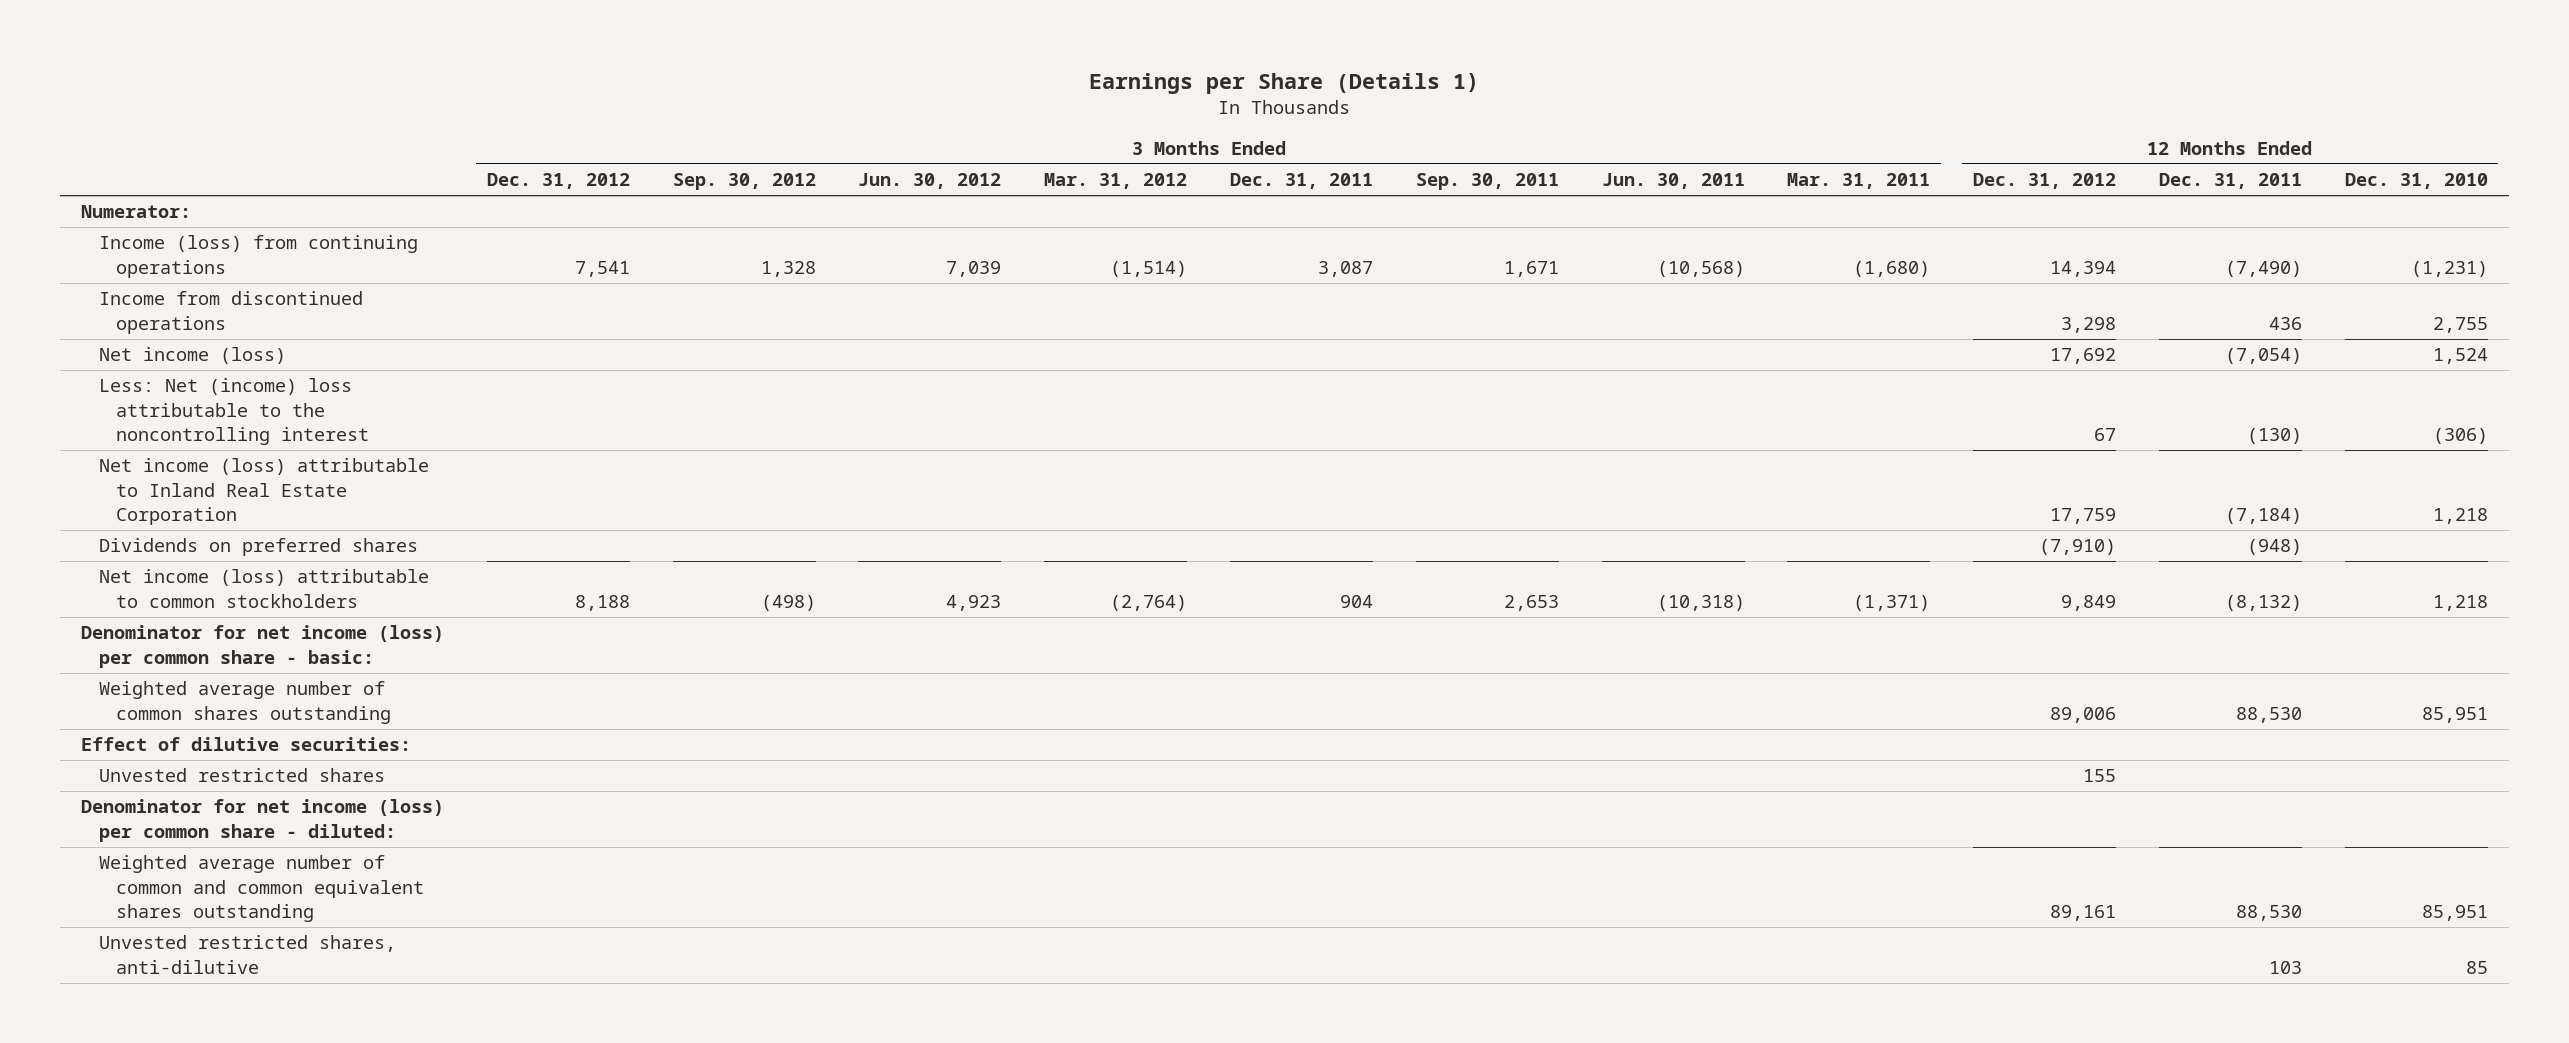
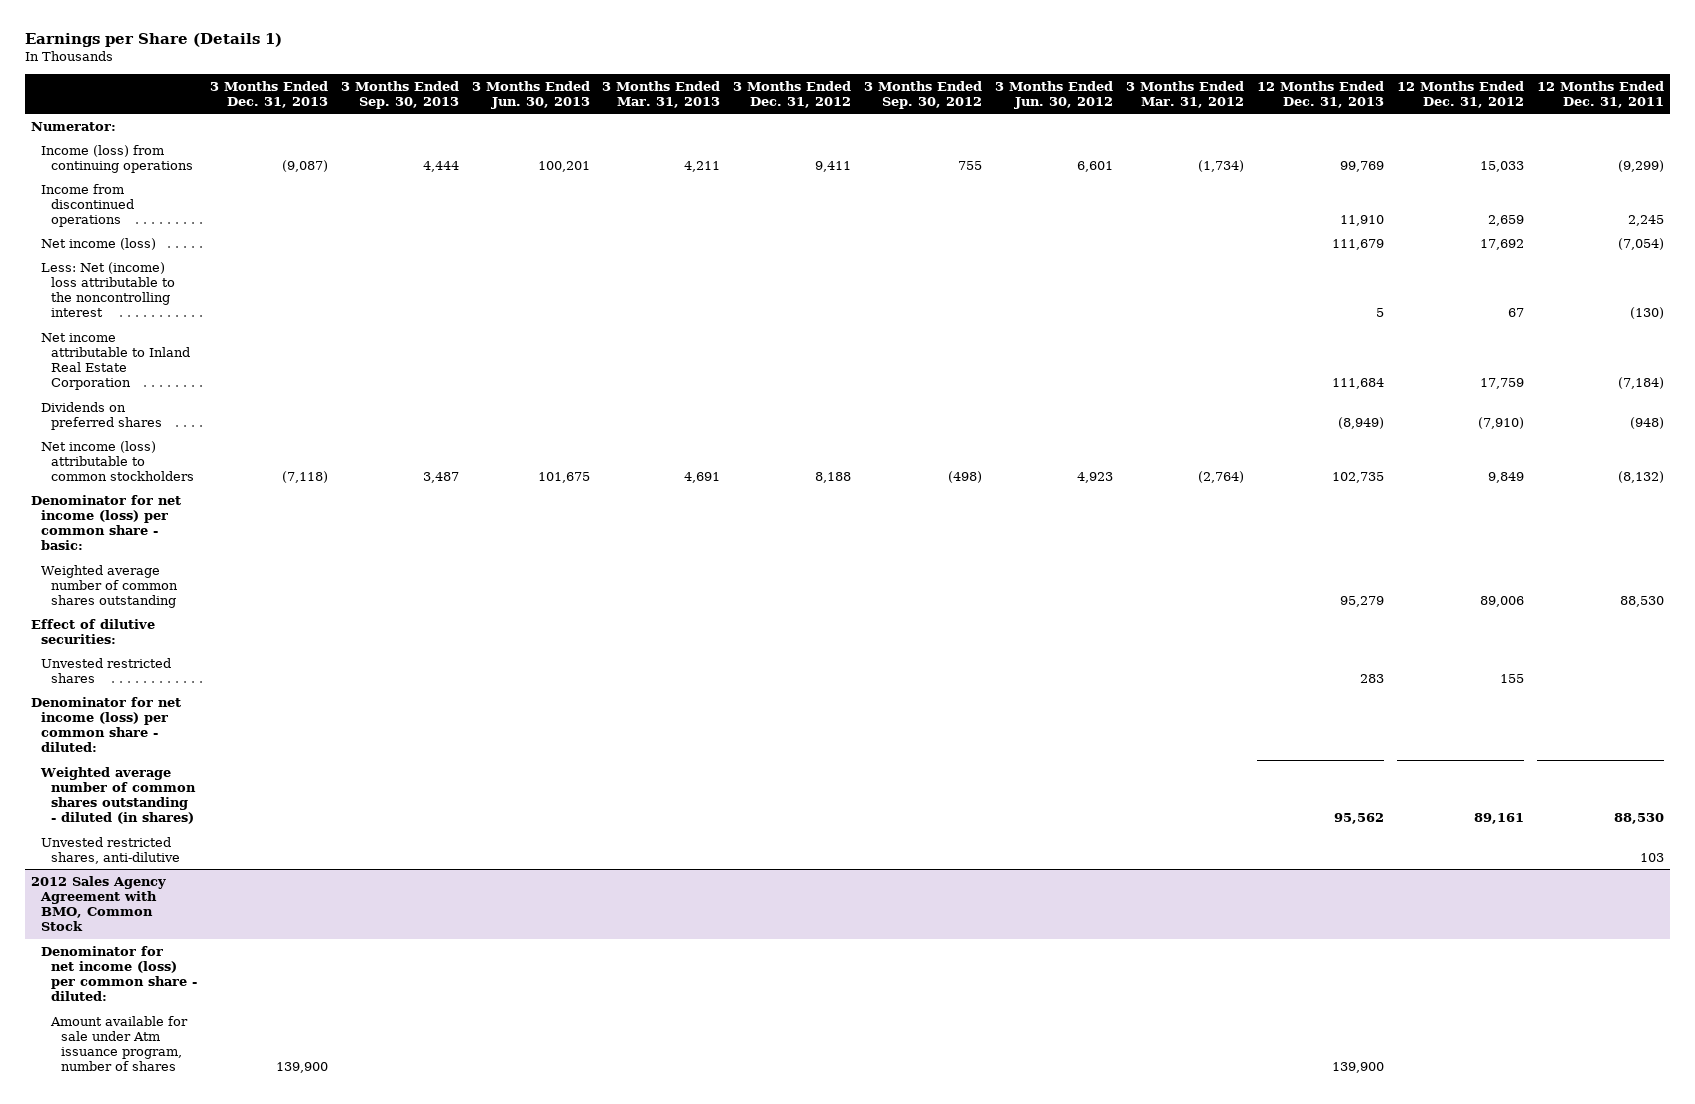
- | 3 Months Ended Dec. 31, 2012 | 3 Months Ended Sep. 30, 2012 | 3 Months Ended Jun. 30, 2012 | 3 Months Ended Mar. 31, 2012 | 3 Months Ended Dec. 31, 2011 | 3 Months Ended Sep. 30, 2011 | 3 Months Ended Jun. 30, 2011 | 3 Months Ended Mar. 31, 2011 | 12 Months Ended Dec. 31, 2012 | 12 Months Ended Dec. 31, 2011 | 12 Months Ended Dec. 31, 2010
+ | 3 Months Ended Dec. 31, 2013 | 3 Months Ended Sep. 30, 2013 | 3 Months Ended Jun. 30, 2013 | 3 Months Ended Mar. 31, 2013 | 3 Months Ended Dec. 31, 2012 | 3 Months Ended Sep. 30, 2012 | 3 Months Ended Jun. 30, 2012 | 3 Months Ended Mar. 31, 2012 | 12 Months Ended Dec. 31, 2013 | 12 Months Ended Dec. 31, 2012 | 12 Months Ended Dec. 31, 2011
- Income (loss) from continuing operations | 7,541 | 1,328 | 7,039 | (1,514) | 3,087 | 1,671 | (10,568) | (1,680) | 14,394 | (7,490) | (1,231)
- Income from discontinued operations | | | | | | | | | 3,298 | 436 | 2,755
+ Income (loss) from continuing operations | (9,087) | 4,444 | 100,201 | 4,211 | 9,411 | 755 | 6,601 | (1,734) | 99,769 | 15,033 | (9,299)
+ Income from discontinued operations | | | | | | | | | 11,910 | 2,659 | 2,245
- Net income (loss) attributable to Inland Real Estate Corporation | | | | | | | | | 17,759 | (7,184) | 1,218
+ Net income attributable to Inland Real Estate Corporation | | | | | | | | | 111,684 | 17,759 | (7,184)
- Weighted average number of common and common equivalent shares outstanding | | | | | | | | | 89,161 | 88,530 | 85,951
+ Weighted average number of common shares outstanding - diluted (in shares) | | | | | | | | | 95,562 | 89,161 | 88,530
+ 2012 Sales Agency Agreement with BMO, Common Stock
+ Denominator for net income (loss) per common share - diluted:
+ Amount available for sale under Atm issuance program, number of shares | 139,900 | | | | | | | | 139,900 | |

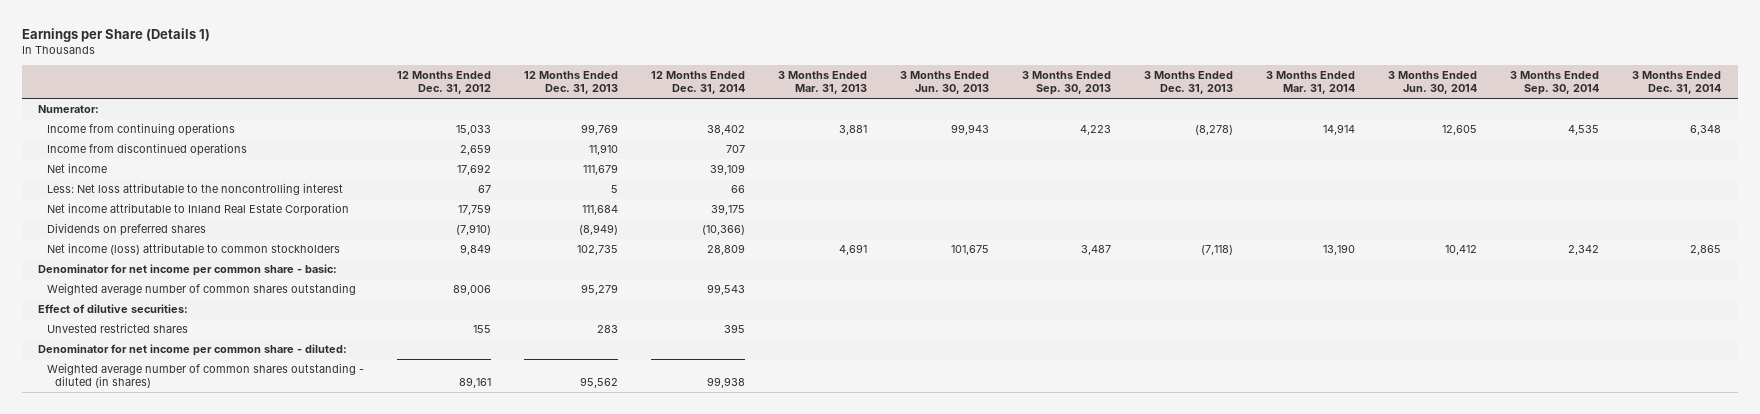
- | 3 Months Ended Dec. 31, 2013 | 3 Months Ended Sep. 30, 2013 | 3 Months Ended Jun. 30, 2013 | 3 Months Ended Mar. 31, 2013 | 3 Months Ended Dec. 31, 2012 | 3 Months Ended Sep. 30, 2012 | 3 Months Ended Jun. 30, 2012 | 3 Months Ended Mar. 31, 2012 | 12 Months Ended Dec. 31, 2013 | 12 Months Ended Dec. 31, 2012 | 12 Months Ended Dec. 31, 2011
+ | 12 Months Ended Dec. 31, 2012 | 12 Months Ended Dec. 31, 2013 | 12 Months Ended Dec. 31, 2014 | 3 Months Ended Mar. 31, 2013 | 3 Months Ended Jun. 30, 2013 | 3 Months Ended Sep. 30, 2013 | 3 Months Ended Dec. 31, 2013 | 3 Months Ended Mar. 31, 2014 | 3 Months Ended Jun. 30, 2014 | 3 Months Ended Sep. 30, 2014 | 3 Months Ended Dec. 31, 2014
- Income (loss) from continuing operations | (9,087) | 4,444 | 100,201 | 4,211 | 9,411 | 755 | 6,601 | (1,734) | 99,769 | 15,033 | (9,299)
+ Income from continuing operations | 15,033 | 99,769 | 38,402 | 3,881 | 99,943 | 4,223 | (8,278) | 14,914 | 12,605 | 4,535 | 6,348
- Net income (loss) | | | | | | | | | 111,679 | 17,692 | (7,054)
- Less: Net (income) loss attributable to the noncontrolling interest | | | | | | | | | 5 | 67 | (130)
+ Net income | 17,692 | 111,679 | 39,109 | | | | | | | |
+ Less: Net loss attributable to the noncontrolling interest | 67 | 5 | 66 | | | | | | | |
- Denominator for net income (loss) per common share - basic:
+ Denominator for net income per common share - basic:
- Denominator for net income (loss) per common share - diluted:
+ Denominator for net income per common share - diluted:
- Unvested restricted shares, anti-dilutive | | | | | | | | | | | 103
- 2012 Sales Agency Agreement with BMO, Common Stock
- Denominator for net income (loss) per common share - diluted:
- Amount available for sale under Atm issuance program, number of shares | 139,900 | | | | | | | | 139,900 | |

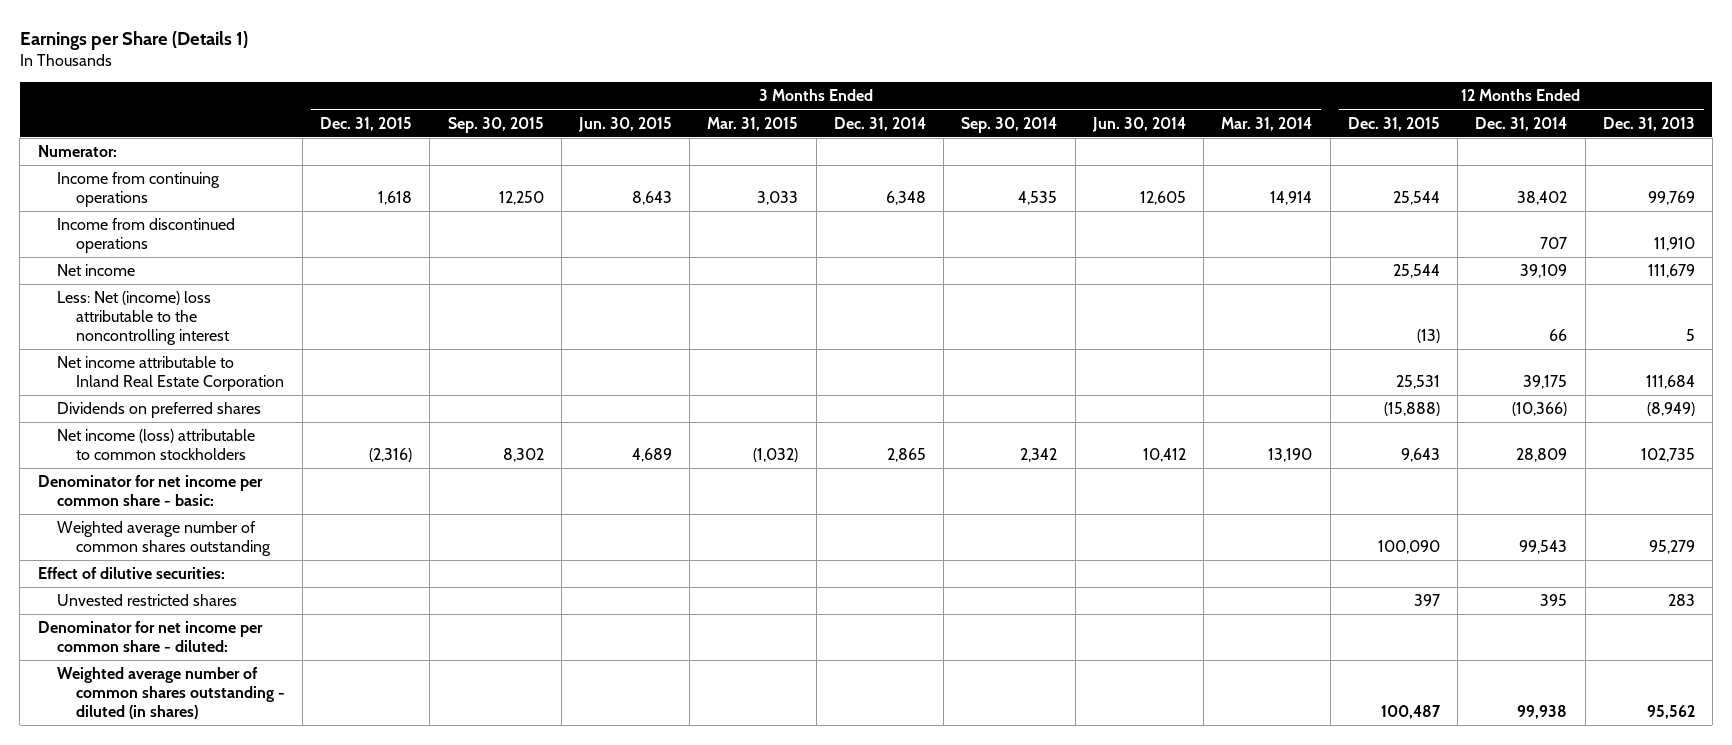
- | 12 Months Ended Dec. 31, 2012 | 12 Months Ended Dec. 31, 2013 | 12 Months Ended Dec. 31, 2014 | 3 Months Ended Mar. 31, 2013 | 3 Months Ended Jun. 30, 2013 | 3 Months Ended Sep. 30, 2013 | 3 Months Ended Dec. 31, 2013 | 3 Months Ended Mar. 31, 2014 | 3 Months Ended Jun. 30, 2014 | 3 Months Ended Sep. 30, 2014 | 3 Months Ended Dec. 31, 2014
+ | 3 Months Ended Dec. 31, 2015 | 3 Months Ended Sep. 30, 2015 | 3 Months Ended Jun. 30, 2015 | 3 Months Ended Mar. 31, 2015 | 3 Months Ended Dec. 31, 2014 | 3 Months Ended Sep. 30, 2014 | 3 Months Ended Jun. 30, 2014 | 3 Months Ended Mar. 31, 2014 | 12 Months Ended Dec. 31, 2015 | 12 Months Ended Dec. 31, 2014 | 12 Months Ended Dec. 31, 2013
- Less: Net loss attributable to the noncontrolling interest | 67 | 5 | 66 | | | | | | | |
+ Less: Net (income) loss attributable to the noncontrolling interest | | | | | | | | | (13) | 66 | 5

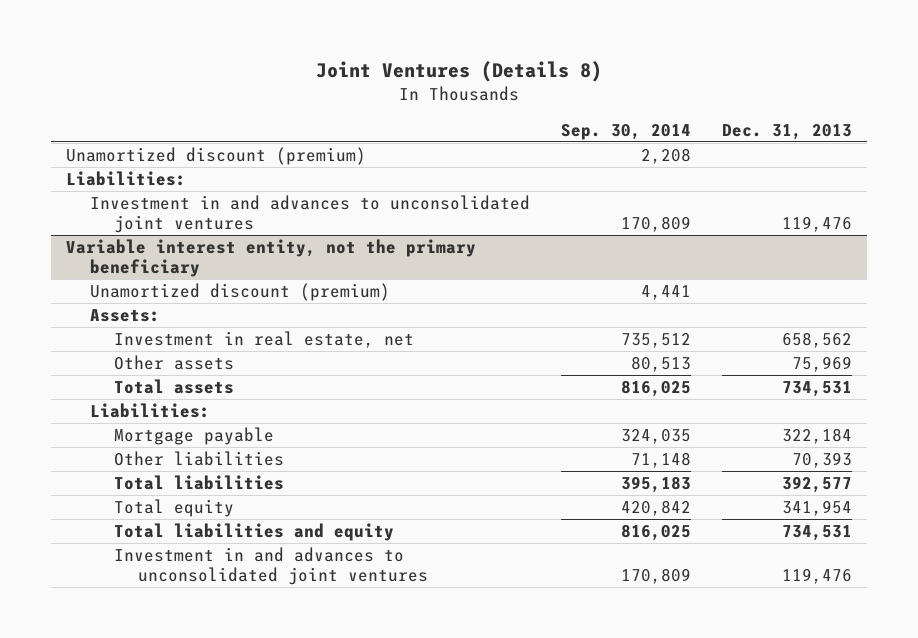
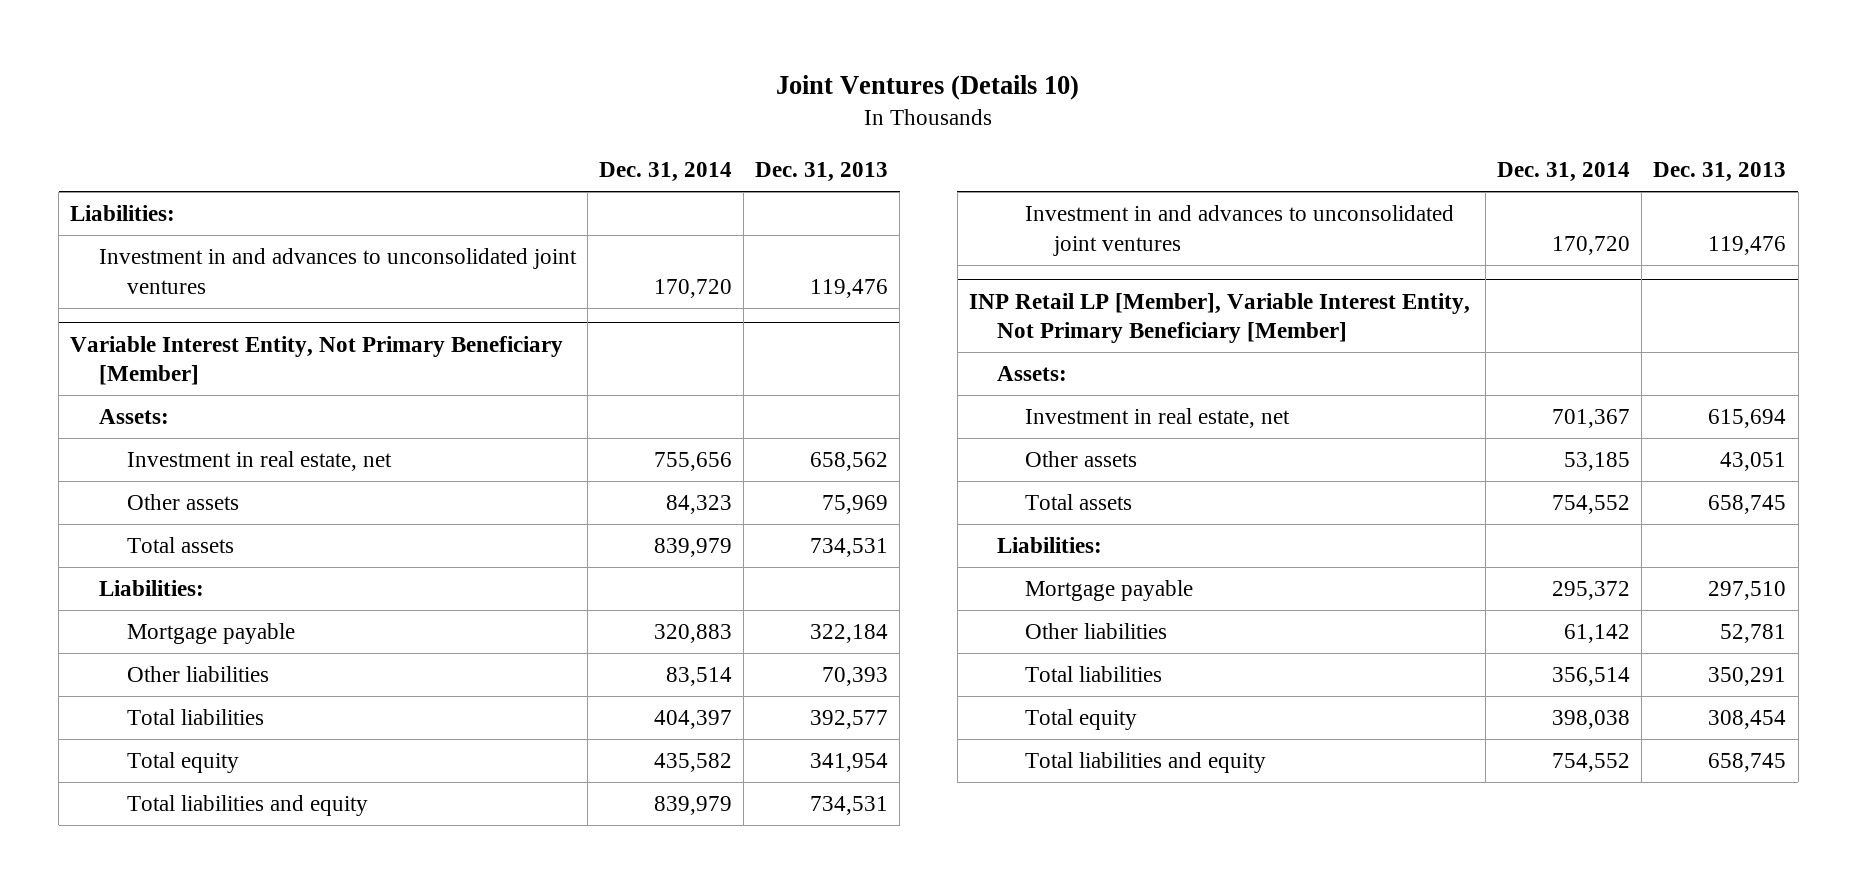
- Joint Ventures (Details 8)
+ Joint Ventures (Details 10)
- | Sep. 30, 2014 | Dec. 31, 2013
+ | Dec. 31, 2014 | Dec. 31, 2013
- Unamortized discount (premium) | 2,208 |
- Variable interest entity, not the primary beneficiary
- Unamortized discount (premium) | 4,441 |
+ Variable Interest Entity, Not Primary Beneficiary [Member]
+ INP Retail LP [Member], Variable Interest Entity, Not Primary Beneficiary [Member]
+ Assets:
+ Investment in real estate, net | 701,367 | 615,694
+ Other assets | 53,185 | 43,051
+ Total assets | 754,552 | 658,745
+ Liabilities:
+ Mortgage payable | 295,372 | 297,510
+ Other liabilities | 61,142 | 52,781
+ Total liabilities | 356,514 | 350,291
+ Total equity | 398,038 | 308,454
+ Total liabilities and equity | 754,552 | 658,745

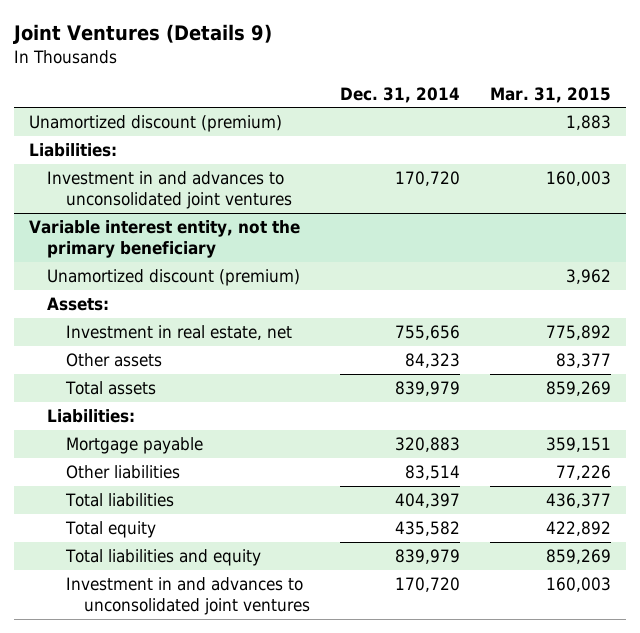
- Joint Ventures (Details 10)
+ Joint Ventures (Details 9)
- | Dec. 31, 2014 | Dec. 31, 2013
+ | Dec. 31, 2014 | Mar. 31, 2015
+ Unamortized discount (premium) | | 1,883
- Variable Interest Entity, Not Primary Beneficiary [Member]
+ Variable interest entity, not the primary beneficiary
+ Unamortized discount (premium) | | 3,962
- INP Retail LP [Member], Variable Interest Entity, Not Primary Beneficiary [Member]
- Assets:
- Investment in real estate, net | 701,367 | 615,694
- Other assets | 53,185 | 43,051
- Total assets | 754,552 | 658,745
- Liabilities:
- Mortgage payable | 295,372 | 297,510
- Other liabilities | 61,142 | 52,781
- Total liabilities | 356,514 | 350,291
- Total equity | 398,038 | 308,454
- Total liabilities and equity | 754,552 | 658,745

